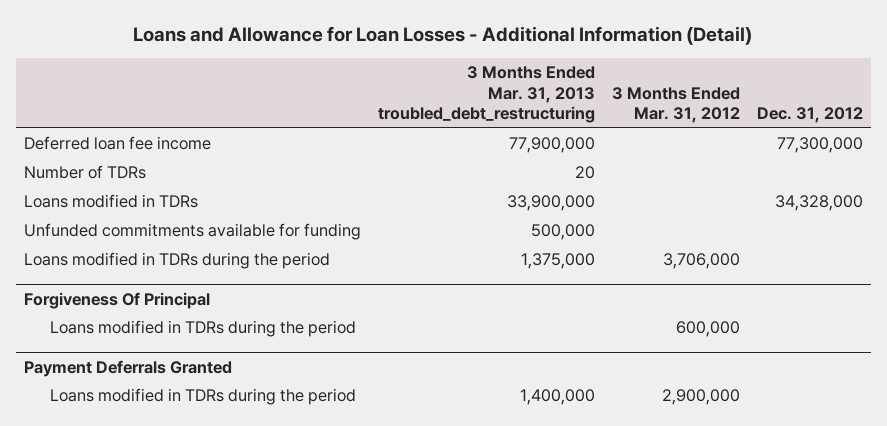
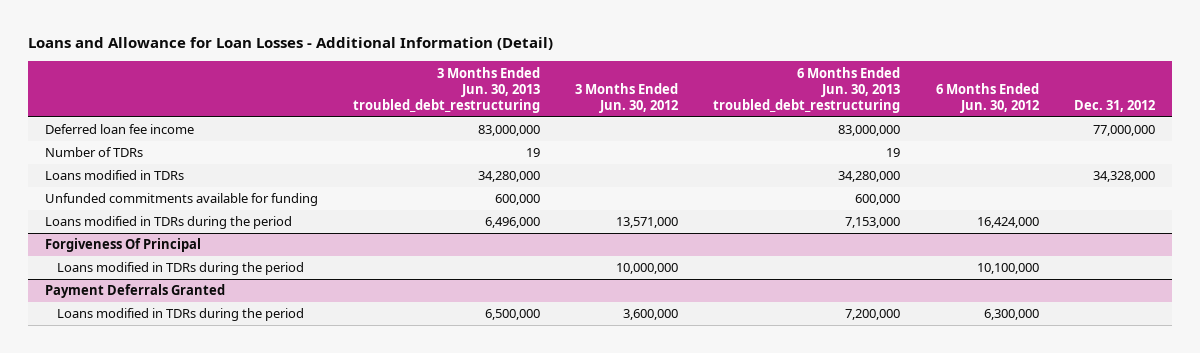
- | 3 Months Ended Mar. 31, 2013 troubled_debt_restructuring | 3 Months Ended Mar. 31, 2012 | Dec. 31, 2012
+ | 3 Months Ended Jun. 30, 2013 troubled_debt_restructuring | 3 Months Ended Jun. 30, 2012 | 6 Months Ended Jun. 30, 2013 troubled_debt_restructuring | 6 Months Ended Jun. 30, 2012 | Dec. 31, 2012
- Deferred loan fee income | 77,900,000 | | 77,300,000
+ Deferred loan fee income | 83,000,000 | | 83,000,000 | | 77,000,000

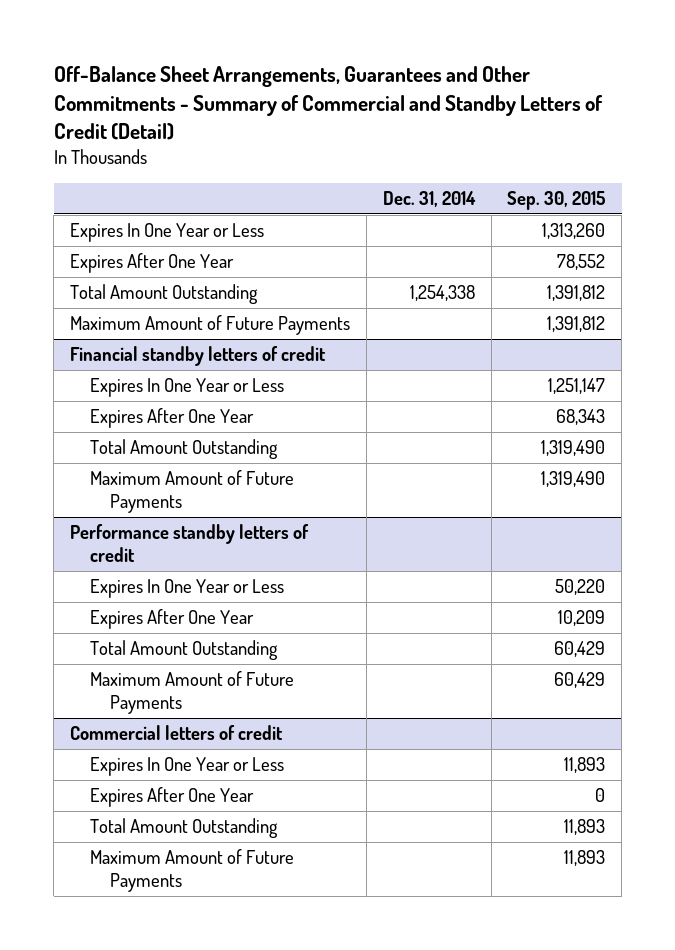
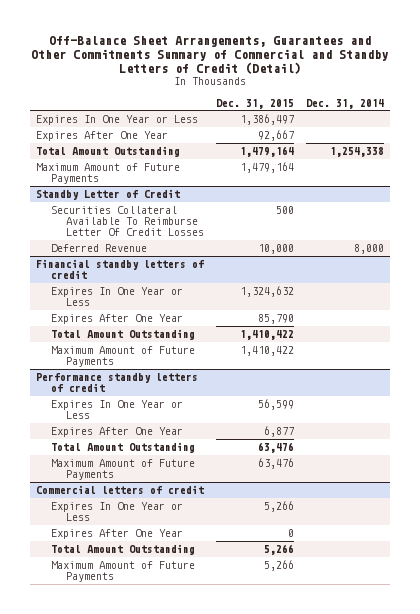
- Off-Balance Sheet Arrangements, Guarantees and Other Commitments - Summary of Commercial and Standby Letters of Credit (Detail)
+ Off-Balance Sheet Arrangements, Guarantees and Other Commitments Summary of Commercial and Standby Letters of Credit (Detail)
- | Dec. 31, 2014 | Sep. 30, 2015
+ | Dec. 31, 2015 | Dec. 31, 2014
+ Standby Letter of Credit
+ Securities Collateral Available To Reimburse Letter Of Credit Losses | 500 |
+ Deferred Revenue | 10,000 | 8,000

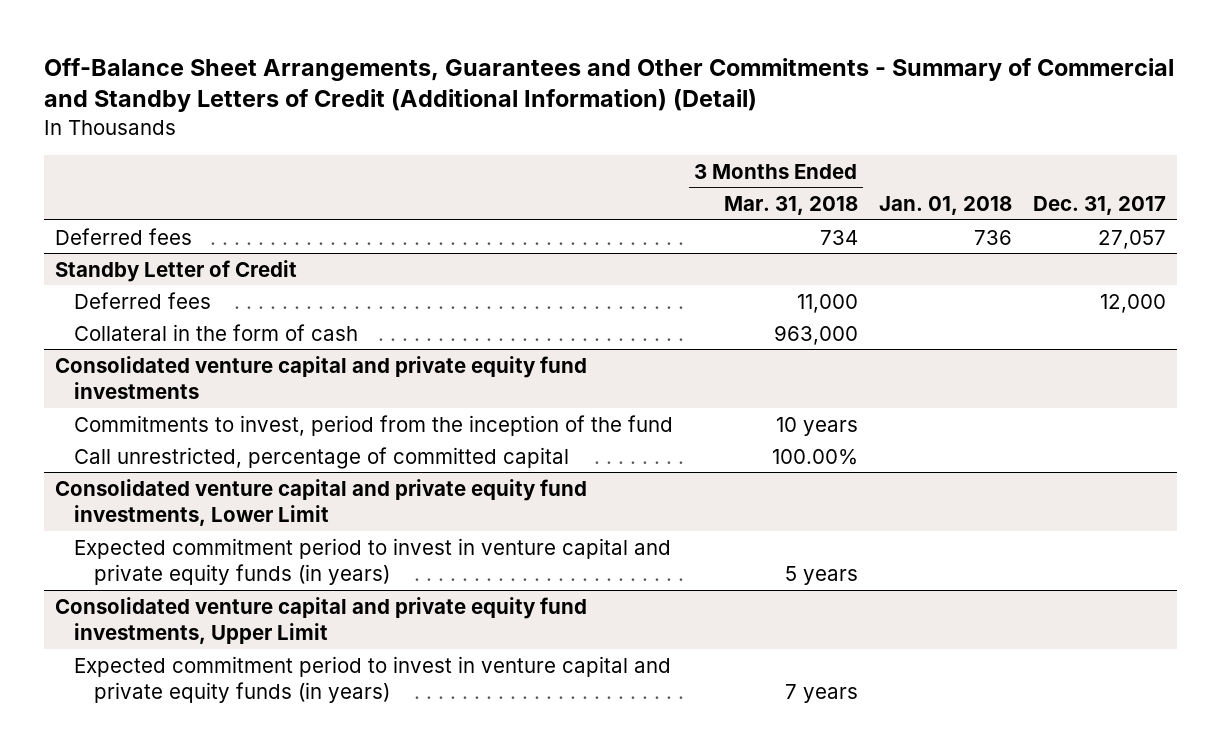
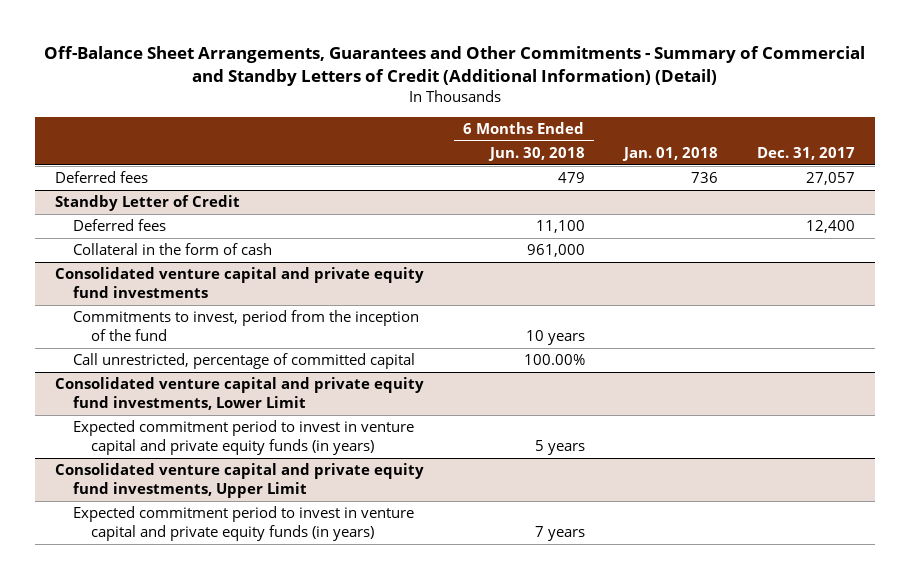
- | 3 Months Ended Mar. 31, 2018 | Jan. 01, 2018 | Dec. 31, 2017
+ | 6 Months Ended Jun. 30, 2018 | Jan. 01, 2018 | Dec. 31, 2017
@ Standby Letter of Credit
- Deferred fees | 11,000 | | 12,000
+ Deferred fees | 11,100 | | 12,400

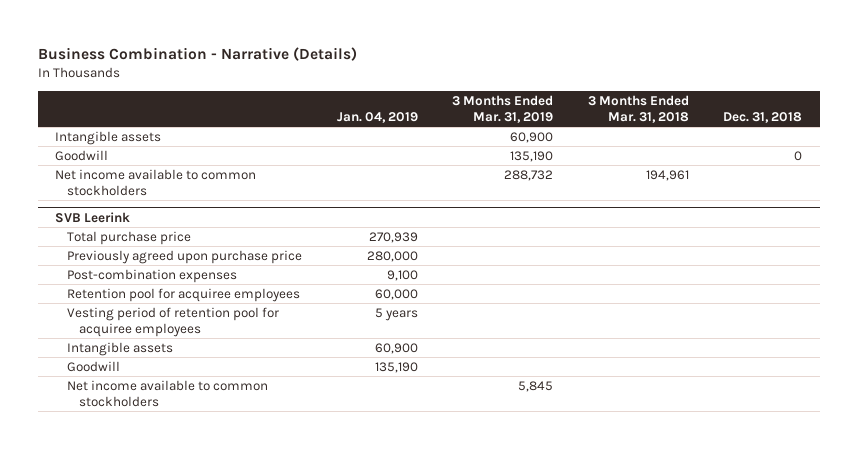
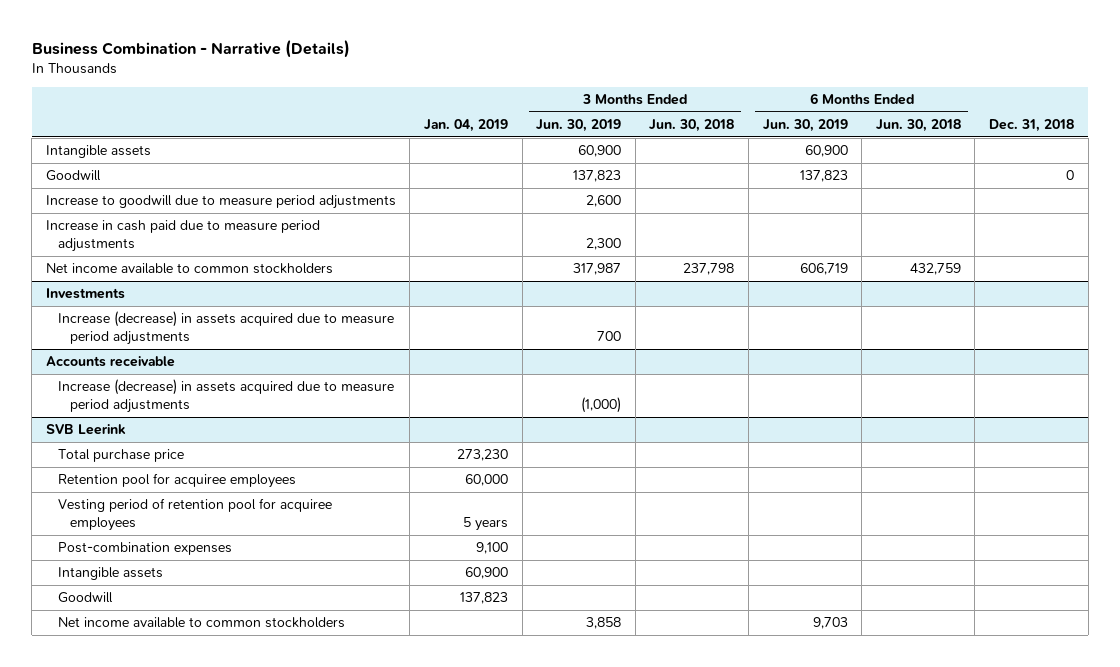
- | Jan. 04, 2019 | 3 Months Ended Mar. 31, 2019 | 3 Months Ended Mar. 31, 2018 | Dec. 31, 2018
+ | Jan. 04, 2019 | 3 Months Ended Jun. 30, 2019 | 3 Months Ended Jun. 30, 2018 | 6 Months Ended Jun. 30, 2019 | 6 Months Ended Jun. 30, 2018 | Dec. 31, 2018
+ Increase to goodwill due to measure period adjustments | | 2,600 | | | |
+ Increase in cash paid due to measure period adjustments | | 2,300 | | | |
+ Investments
+ Increase (decrease) in assets acquired due to measure period adjustments | | 700 | | | |
+ Accounts receivable
+ Increase (decrease) in assets acquired due to measure period adjustments | | (1,000) | | | |
@ SVB Leerink
- Total purchase price | 270,939 | | |
- Previously agreed upon purchase price | 280,000 | | |
+ Total purchase price | 273,230 | | | | |
moved down: Post-combination expenses | 9,100 | | | | |
- Goodwill | 135,190 | | |
+ Goodwill | 137,823 | | | | |

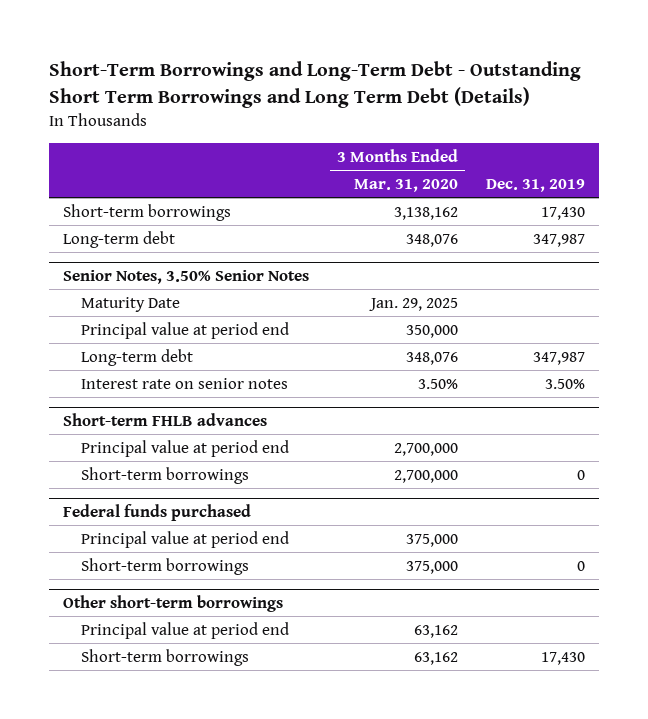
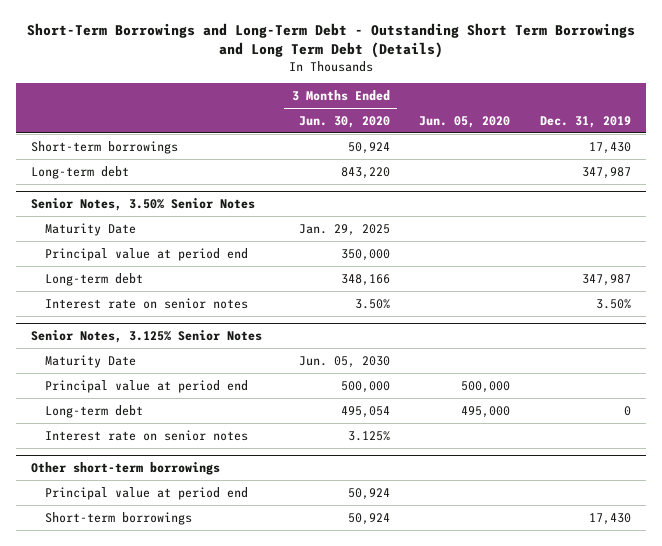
- | 3 Months Ended Mar. 31, 2020 | Dec. 31, 2019
+ | 3 Months Ended Jun. 30, 2020 | Jun. 05, 2020 | Dec. 31, 2019
- Short-term FHLB advances
- Principal value at period end | 2,700,000 |
- Short-term borrowings | 2,700,000 | 0
- Federal funds purchased
- Principal value at period end | 375,000 |
- Short-term borrowings | 375,000 | 0
+ Senior Notes, 3.125% Senior Notes
+ Maturity Date | Jun. 05, 2030 | |
+ Principal value at period end | 500,000 | 500,000 |
+ Long-term debt | 495,054 | 495,000 | 0
+ Interest rate on senior notes | 3.125% | |

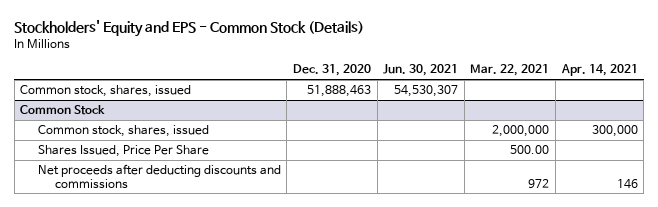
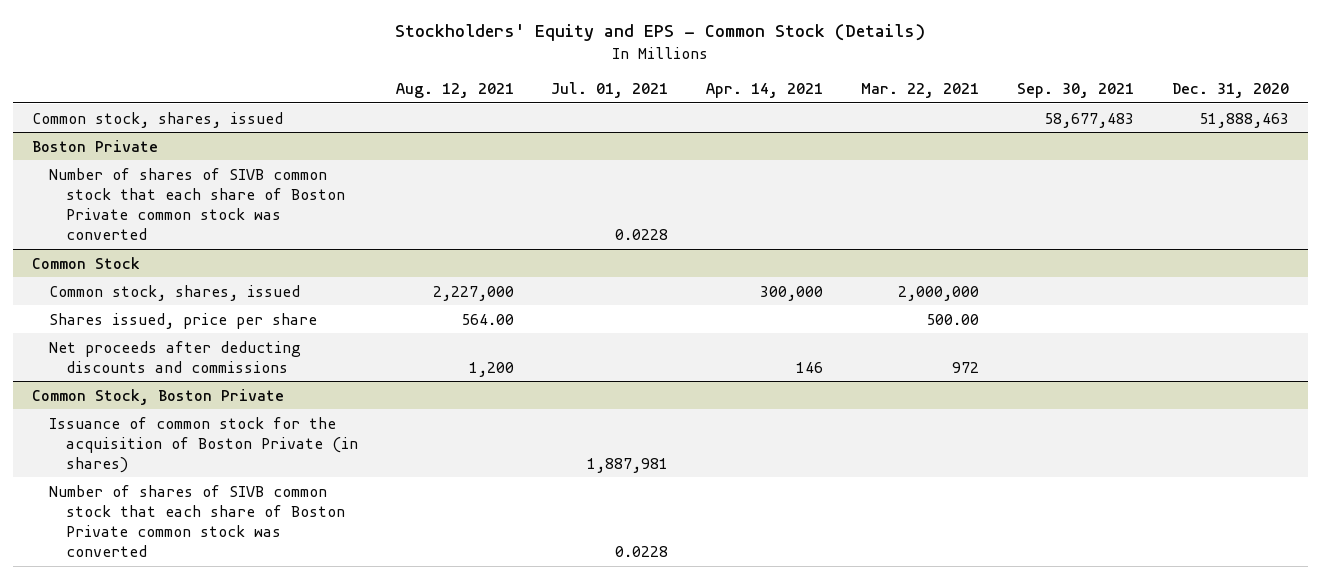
- | Dec. 31, 2020 | Jun. 30, 2021 | Mar. 22, 2021 | Apr. 14, 2021
+ | Aug. 12, 2021 | Jul. 01, 2021 | Apr. 14, 2021 | Mar. 22, 2021 | Sep. 30, 2021 | Dec. 31, 2020
+ Boston Private
+ Number of shares of SIVB common stock that each share of Boston Private common stock was converted | | 0.0228 | | | |
@ Common Stock
- Shares Issued, Price Per Share | | | 500.00 |
+ Shares issued, price per share | 564.00 | | | 500.00 | |
+ Common Stock, Boston Private
+ Issuance of common stock for the acquisition of Boston Private (in shares) | | 1,887,981 | | | |
+ Number of shares of SIVB common stock that each share of Boston Private common stock was converted | | 0.0228 | | | |

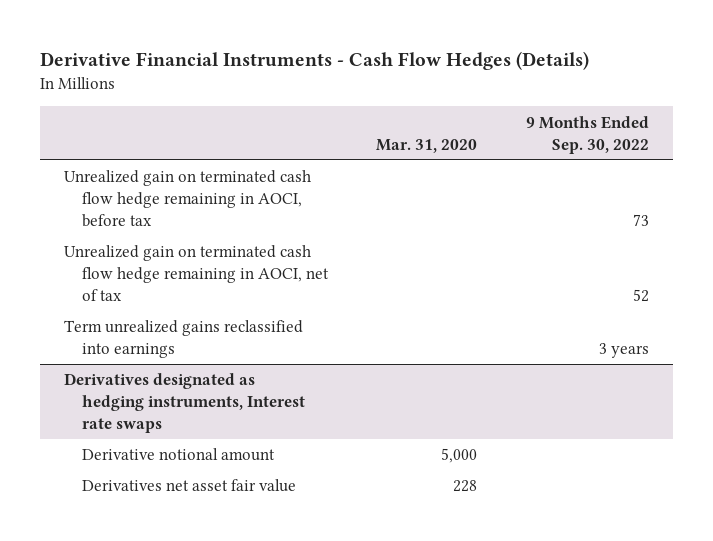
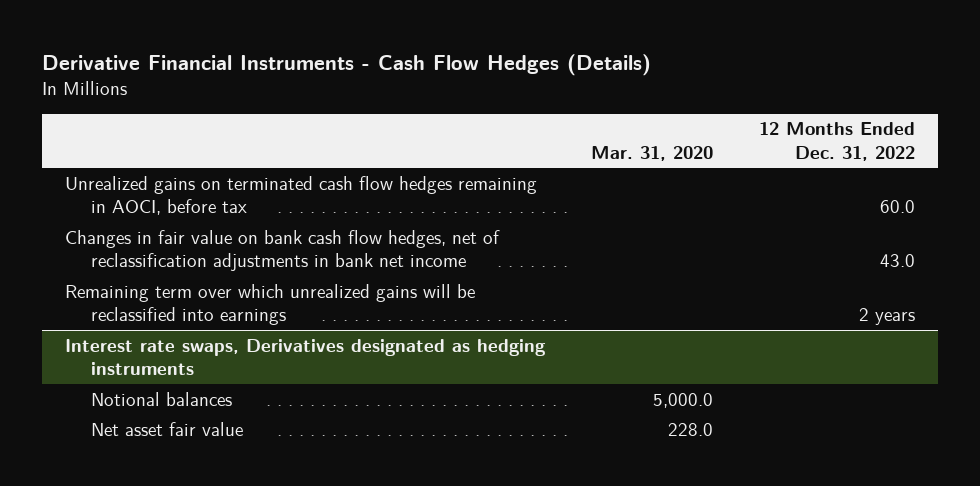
- | Mar. 31, 2020 | 9 Months Ended Sep. 30, 2022
+ | Mar. 31, 2020 | 12 Months Ended Dec. 31, 2022
- Unrealized gain on terminated cash flow hedge remaining in AOCI, before tax | | 73
- Unrealized gain on terminated cash flow hedge remaining in AOCI, net of tax | | 52
- Term unrealized gains reclassified into earnings | | 3 years
- Derivatives designated as hedging instruments, Interest rate swaps
- Derivative notional amount | 5,000 |
- Derivatives net asset fair value | 228 |
+ Unrealized gains on terminated cash flow hedges remaining in AOCI, before tax | | 60.0
+ Changes in fair value on bank cash flow hedges, net of reclassification adjustments in bank net income | | 43.0
+ Remaining term over which unrealized gains will be reclassified into earnings | | 2 years
+ Interest rate swaps, Derivatives designated as hedging instruments
+ Notional balances | 5,000.0 |
+ Net asset fair value | 228.0 |

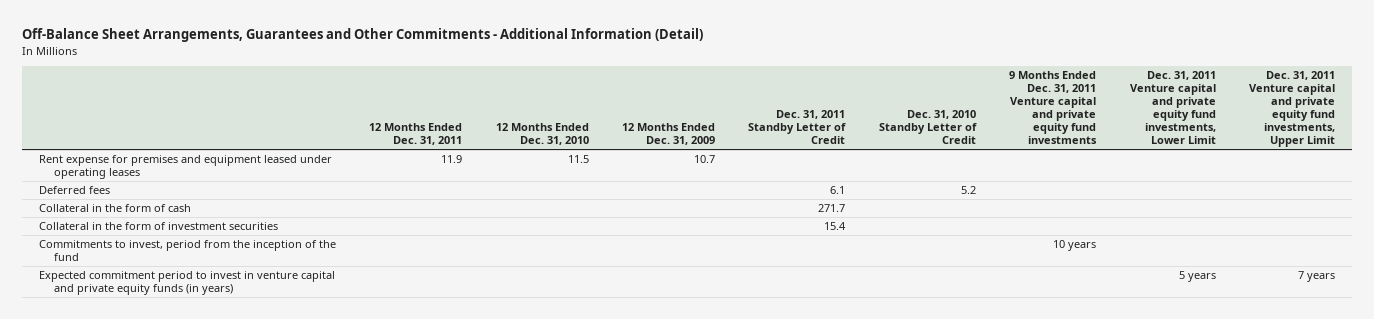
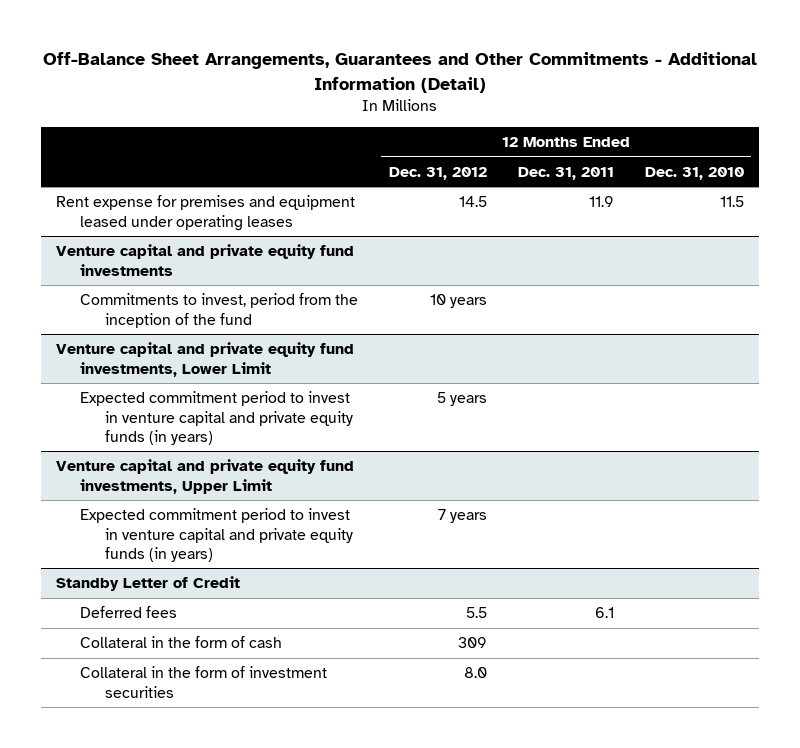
- | 12 Months Ended Dec. 31, 2011 | 12 Months Ended Dec. 31, 2010 | 12 Months Ended Dec. 31, 2009 | Dec. 31, 2011 Standby Letter of Credit | Dec. 31, 2010 Standby Letter of Credit | 9 Months Ended Dec. 31, 2011 Venture capital and private equity fund investments | Dec. 31, 2011 Venture capital and private equity fund investments, Lower Limit | Dec. 31, 2011 Venture capital and private equity fund investments, Upper Limit
+ | 12 Months Ended Dec. 31, 2012 | 12 Months Ended Dec. 31, 2011 | 12 Months Ended Dec. 31, 2010
- Deferred fees | | | | 6.1 | 5.2 | | |
- Collateral in the form of cash | | | | 271.7 | | | |
- Collateral in the form of investment securities | | | | 15.4 | | | |
- Commitments to invest, period from the inception of the fund | | | | | | 10 years | |
- Expected commitment period to invest in venture capital and private equity funds (in years) | | | | | | | 5 years | 7 years
+ Venture capital and private equity fund investments
+ Commitments to invest, period from the inception of the fund | 10 years | |
+ Venture capital and private equity fund investments, Lower Limit
+ Expected commitment period to invest in venture capital and private equity funds (in years) | 5 years | |
+ Venture capital and private equity fund investments, Upper Limit
+ Expected commitment period to invest in venture capital and private equity funds (in years) | 7 years | |
+ Standby Letter of Credit
+ Deferred fees | 5.5 | 6.1 |
+ Collateral in the form of cash | 309 | |
+ Collateral in the form of investment securities | 8.0 | |

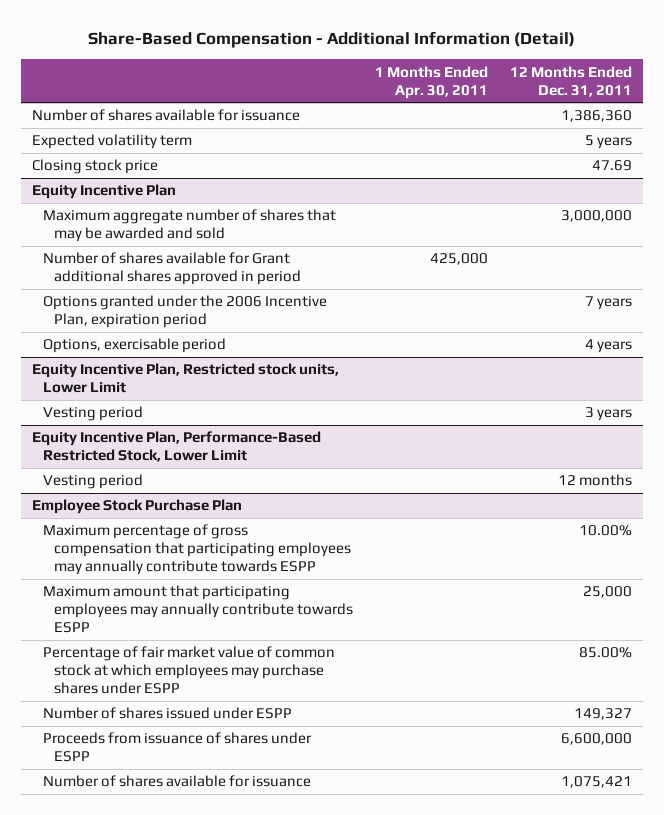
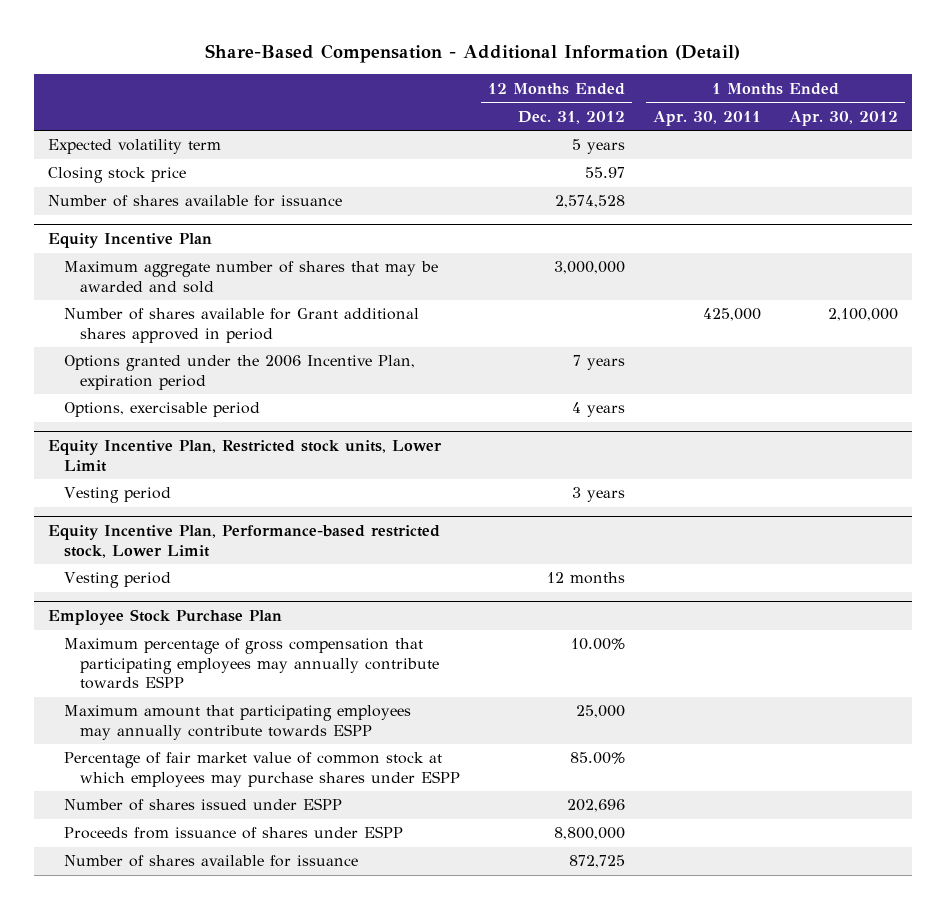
- | 1 Months Ended Apr. 30, 2011 | 12 Months Ended Dec. 31, 2011
+ | 12 Months Ended Dec. 31, 2012 | 1 Months Ended Apr. 30, 2011 | 1 Months Ended Apr. 30, 2012
moved down: Number of shares available for issuance | 2,574,528 | |
- Equity Incentive Plan, Performance-Based Restricted Stock, Lower Limit
+ Equity Incentive Plan, Performance-based restricted stock, Lower Limit

